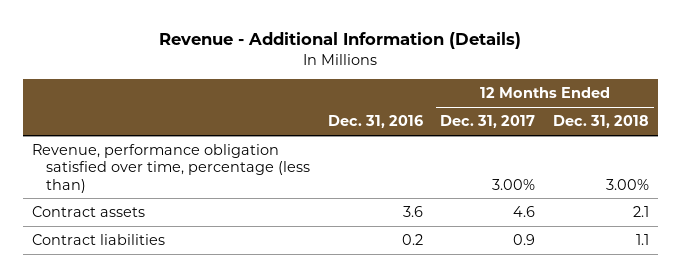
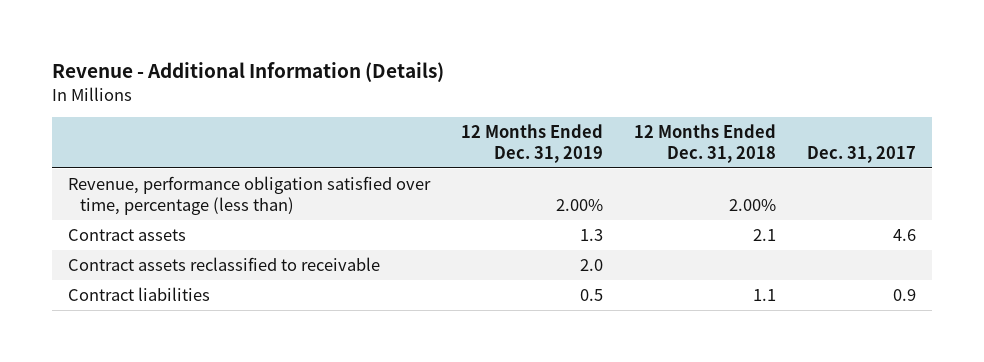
- | Dec. 31, 2016 | 12 Months Ended Dec. 31, 2017 | 12 Months Ended Dec. 31, 2018
+ | 12 Months Ended Dec. 31, 2019 | 12 Months Ended Dec. 31, 2018 | Dec. 31, 2017
- Revenue, performance obligation satisfied over time, percentage (less than) | | 3.00% | 3.00%
+ Revenue, performance obligation satisfied over time, percentage (less than) | 2.00% | 2.00% |
+ Contract assets reclassified to receivable | 2.0 | |

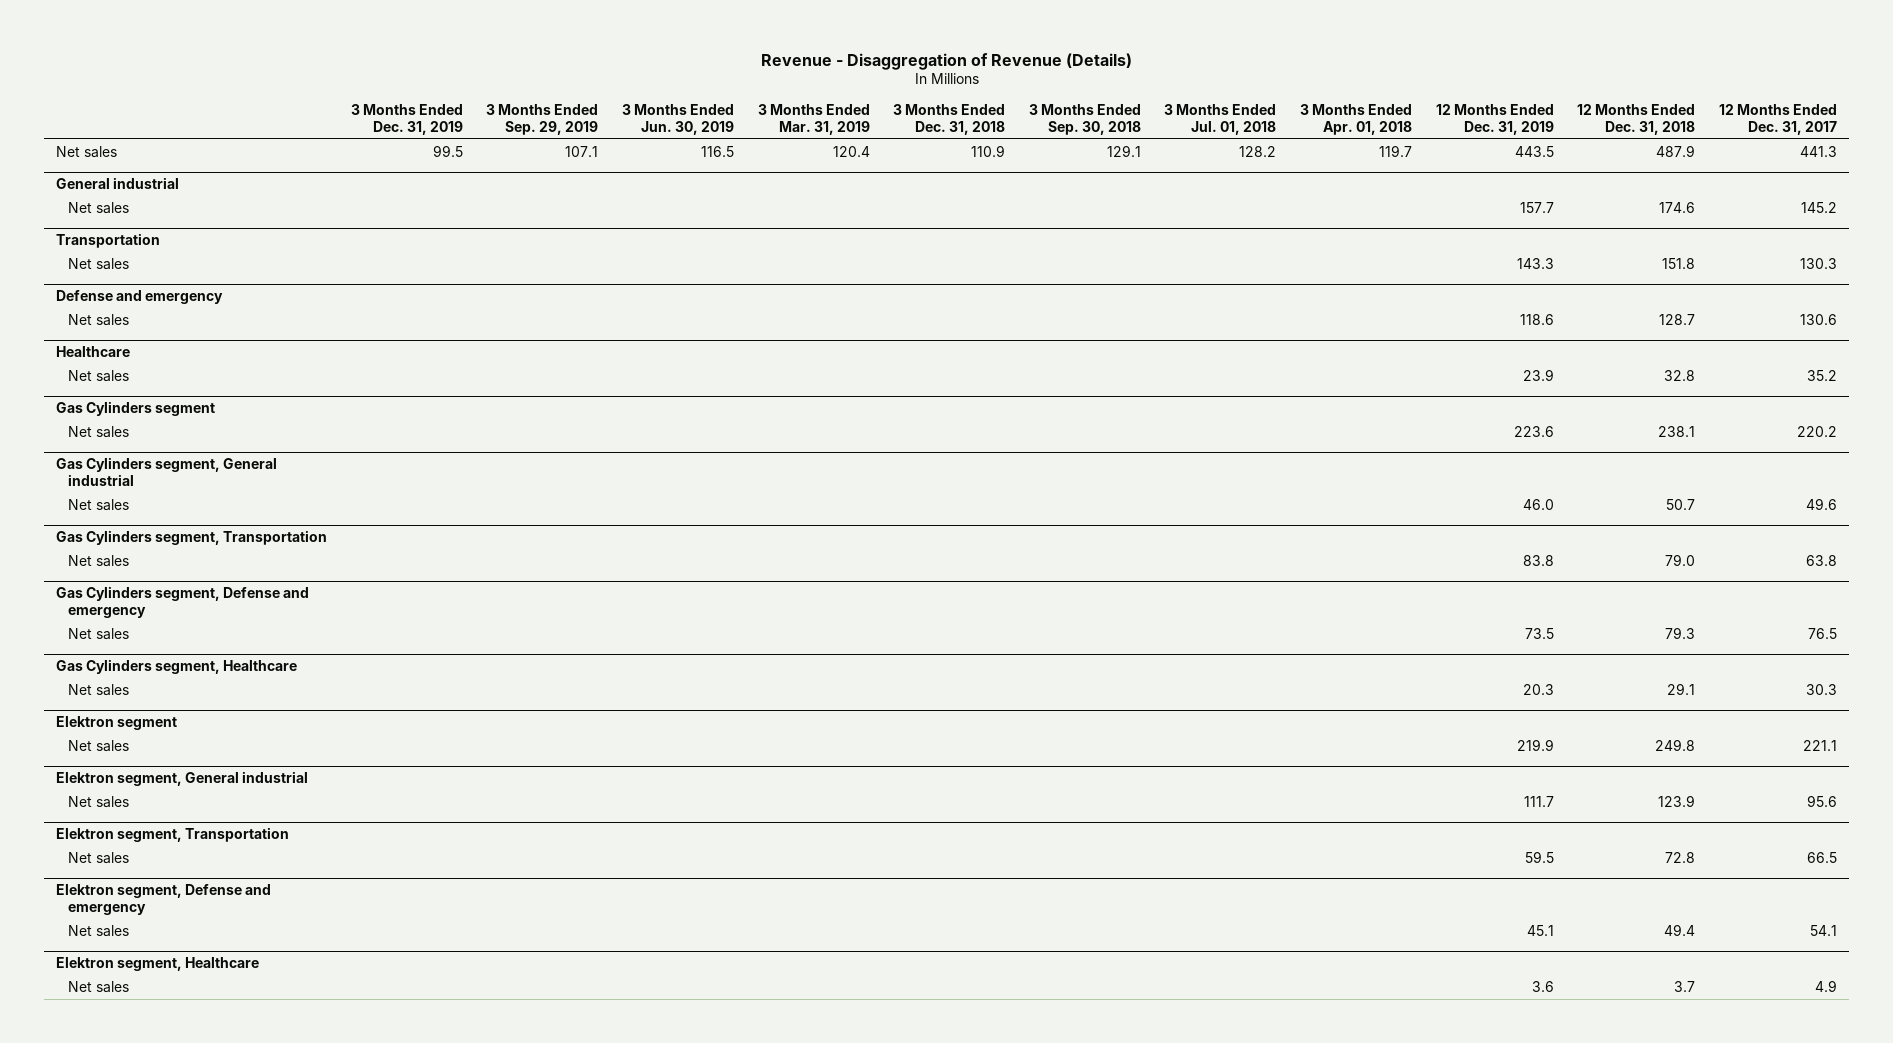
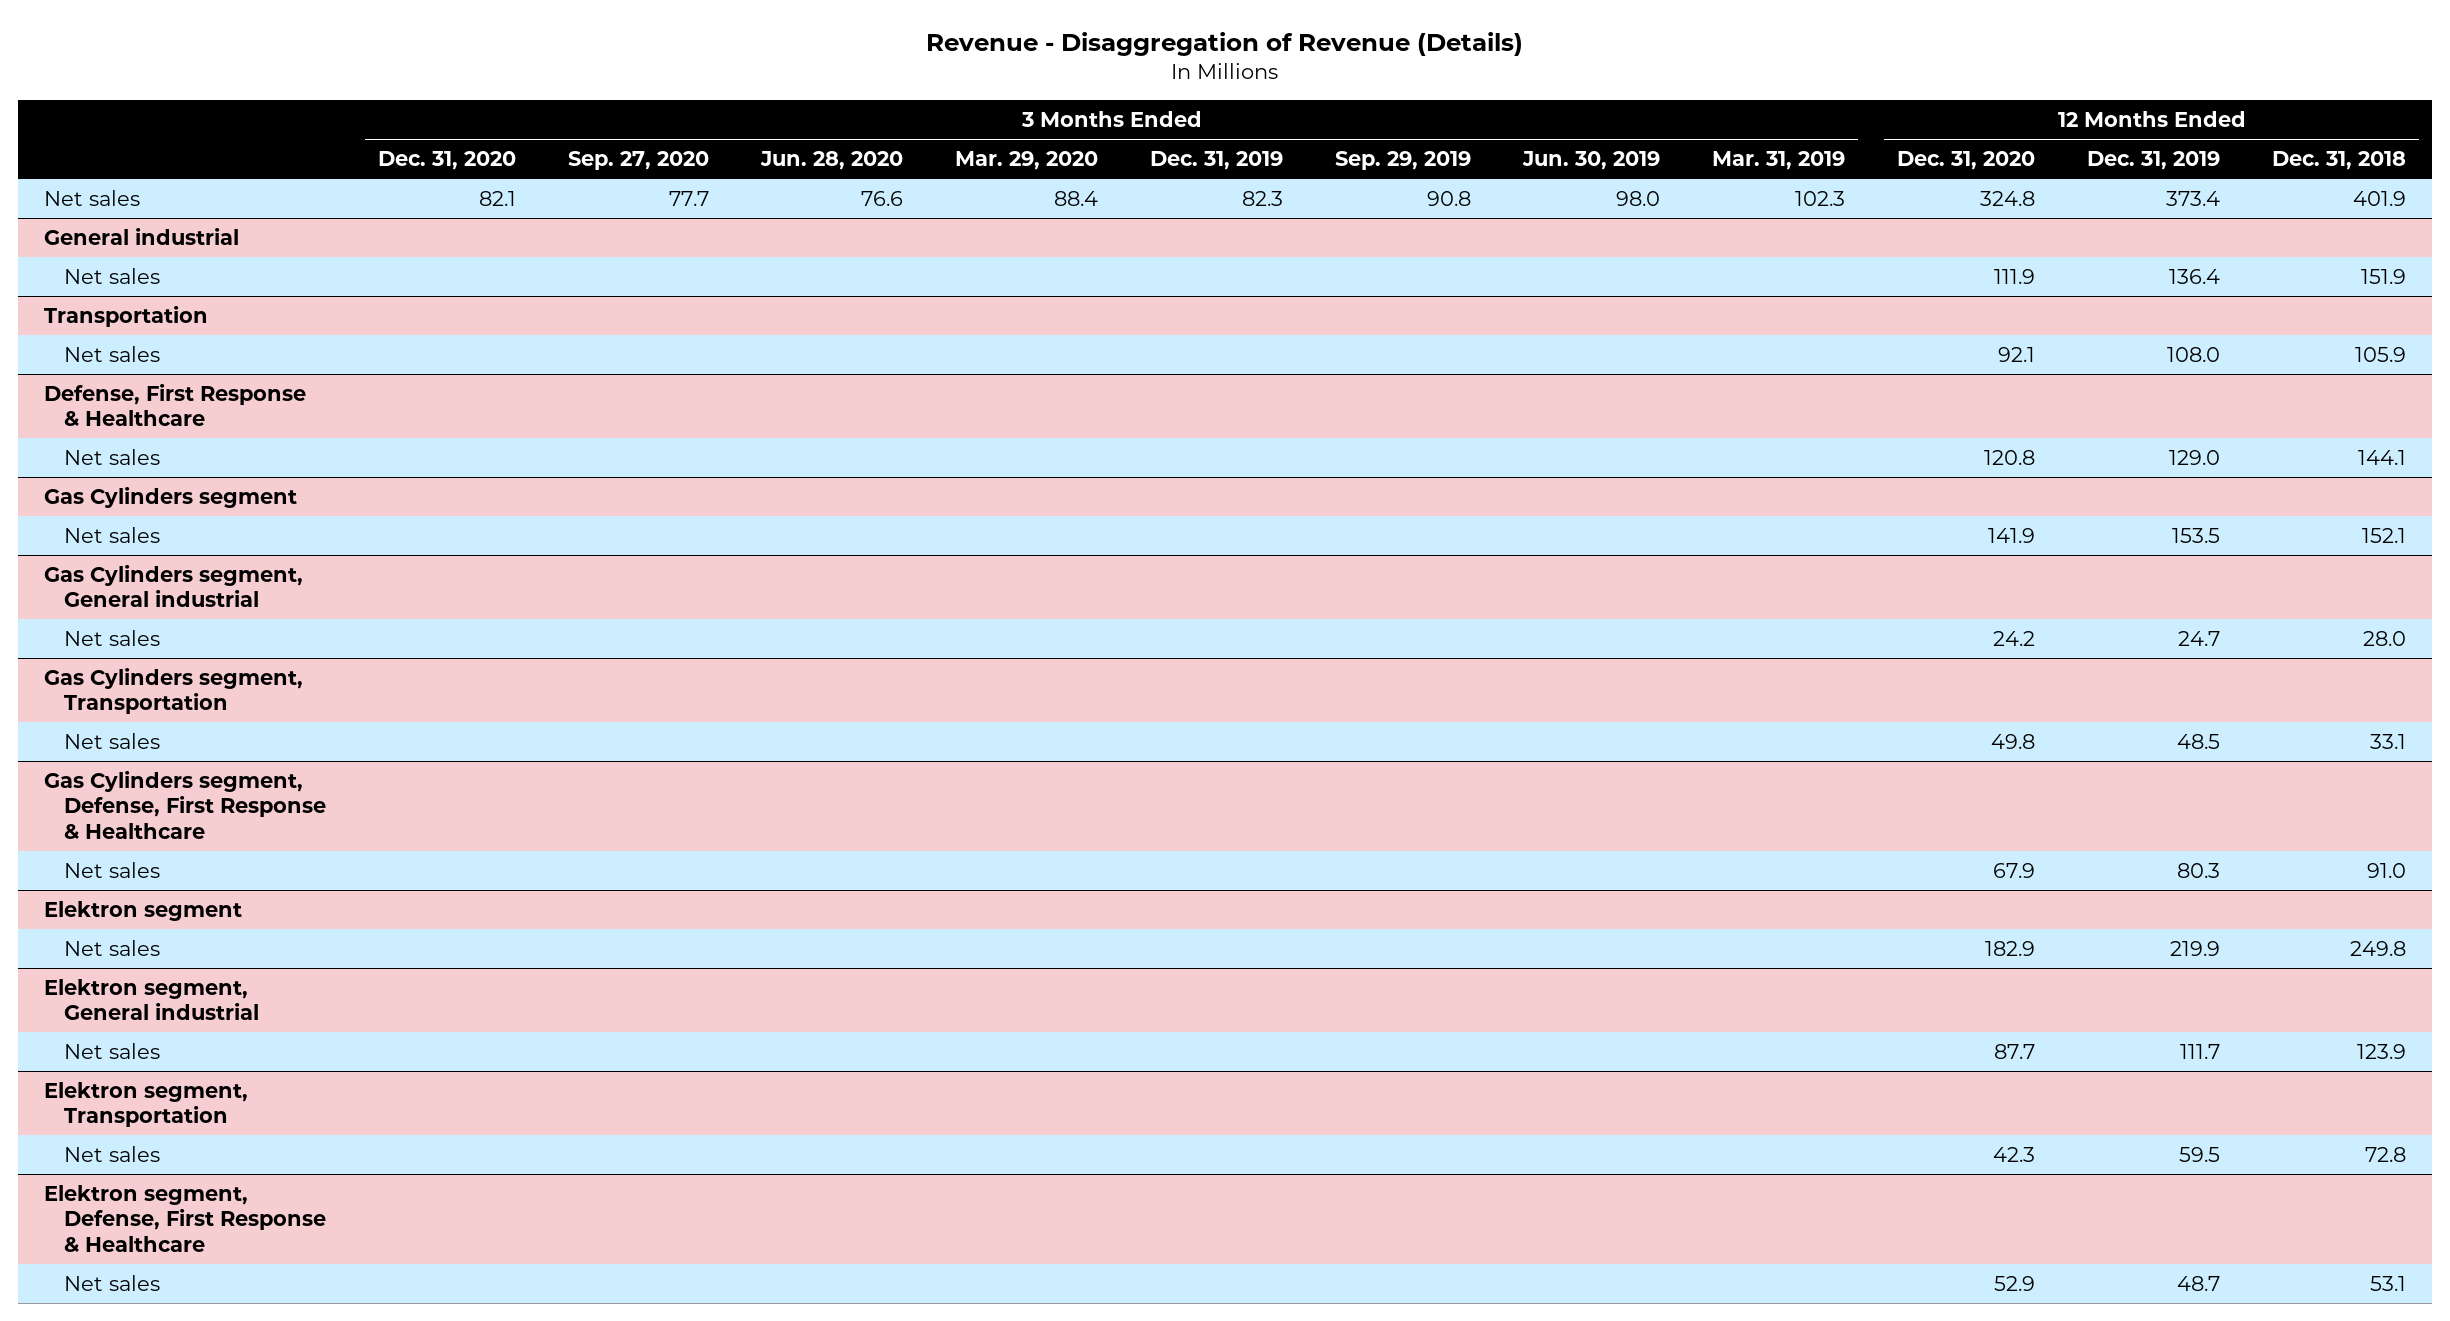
- | 3 Months Ended Dec. 31, 2019 | 3 Months Ended Sep. 29, 2019 | 3 Months Ended Jun. 30, 2019 | 3 Months Ended Mar. 31, 2019 | 3 Months Ended Dec. 31, 2018 | 3 Months Ended Sep. 30, 2018 | 3 Months Ended Jul. 01, 2018 | 3 Months Ended Apr. 01, 2018 | 12 Months Ended Dec. 31, 2019 | 12 Months Ended Dec. 31, 2018 | 12 Months Ended Dec. 31, 2017
+ | 3 Months Ended Dec. 31, 2020 | 3 Months Ended Sep. 27, 2020 | 3 Months Ended Jun. 28, 2020 | 3 Months Ended Mar. 29, 2020 | 3 Months Ended Dec. 31, 2019 | 3 Months Ended Sep. 29, 2019 | 3 Months Ended Jun. 30, 2019 | 3 Months Ended Mar. 31, 2019 | 12 Months Ended Dec. 31, 2020 | 12 Months Ended Dec. 31, 2019 | 12 Months Ended Dec. 31, 2018
- Net sales | 99.5 | 107.1 | 116.5 | 120.4 | 110.9 | 129.1 | 128.2 | 119.7 | 443.5 | 487.9 | 441.3
+ Net sales | 82.1 | 77.7 | 76.6 | 88.4 | 82.3 | 90.8 | 98.0 | 102.3 | 324.8 | 373.4 | 401.9
@ General industrial
- Net sales | | | | | | | | | 157.7 | 174.6 | 145.2
+ Net sales | | | | | | | | | 111.9 | 136.4 | 151.9
@ Transportation
- Net sales | | | | | | | | | 143.3 | 151.8 | 130.3
- Defense and emergency
- Net sales | | | | | | | | | 118.6 | 128.7 | 130.6
- Healthcare
- Net sales | | | | | | | | | 23.9 | 32.8 | 35.2
@ Transportation
+ Net sales | | | | | | | | | 92.1 | 108.0 | 105.9
+ Defense, First Response & Healthcare
+ Net sales | | | | | | | | | 120.8 | 129.0 | 144.1
@ Gas Cylinders segment
- Net sales | | | | | | | | | 223.6 | 238.1 | 220.2
+ Net sales | | | | | | | | | 141.9 | 153.5 | 152.1
@ Gas Cylinders segment, General industrial
- Net sales | | | | | | | | | 46.0 | 50.7 | 49.6
+ Net sales | | | | | | | | | 24.2 | 24.7 | 28.0
@ Gas Cylinders segment, Transportation
- Net sales | | | | | | | | | 83.8 | 79.0 | 63.8
- Gas Cylinders segment, Defense and emergency
- Net sales | | | | | | | | | 73.5 | 79.3 | 76.5
- Gas Cylinders segment, Healthcare
- Net sales | | | | | | | | | 20.3 | 29.1 | 30.3
@ Gas Cylinders segment, Transportation
+ Net sales | | | | | | | | | 49.8 | 48.5 | 33.1
+ Gas Cylinders segment, Defense, First Response & Healthcare
+ Net sales | | | | | | | | | 67.9 | 80.3 | 91.0
- Elektron segment, Defense and emergency
- Net sales | | | | | | | | | 45.1 | 49.4 | 54.1
- Elektron segment, Healthcare
- Net sales | | | | | | | | | 3.6 | 3.7 | 4.9
+ Elektron segment, Defense, First Response & Healthcare
+ Net sales | | | | | | | | | 52.9 | 48.7 | 53.1

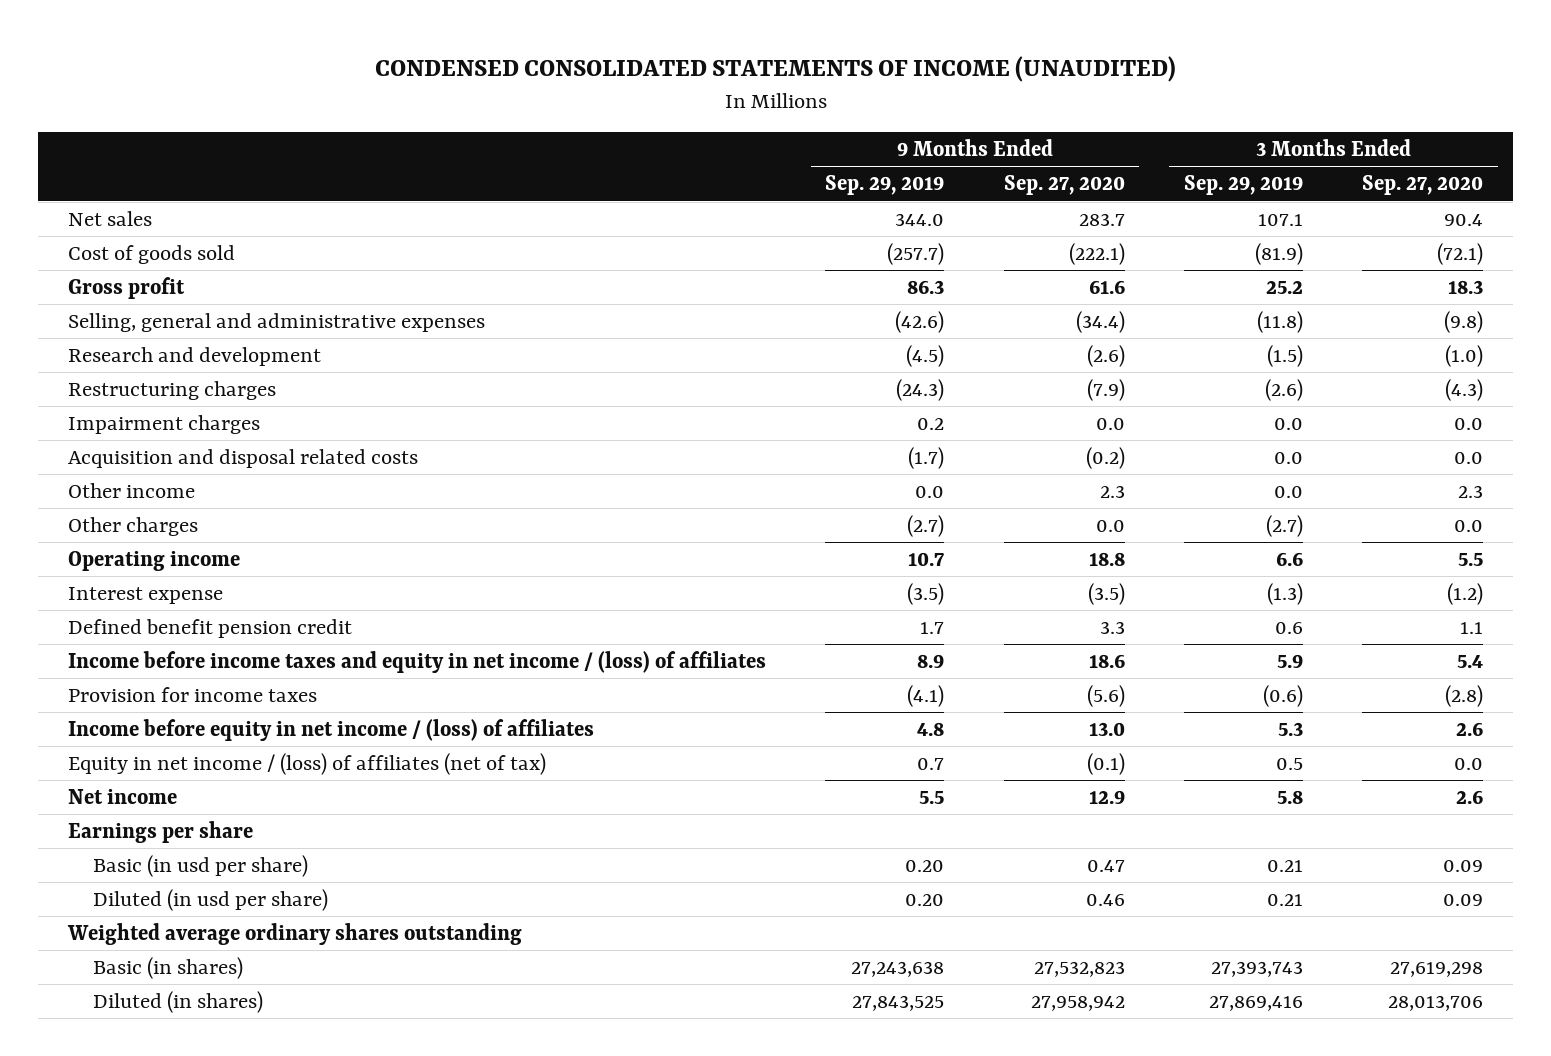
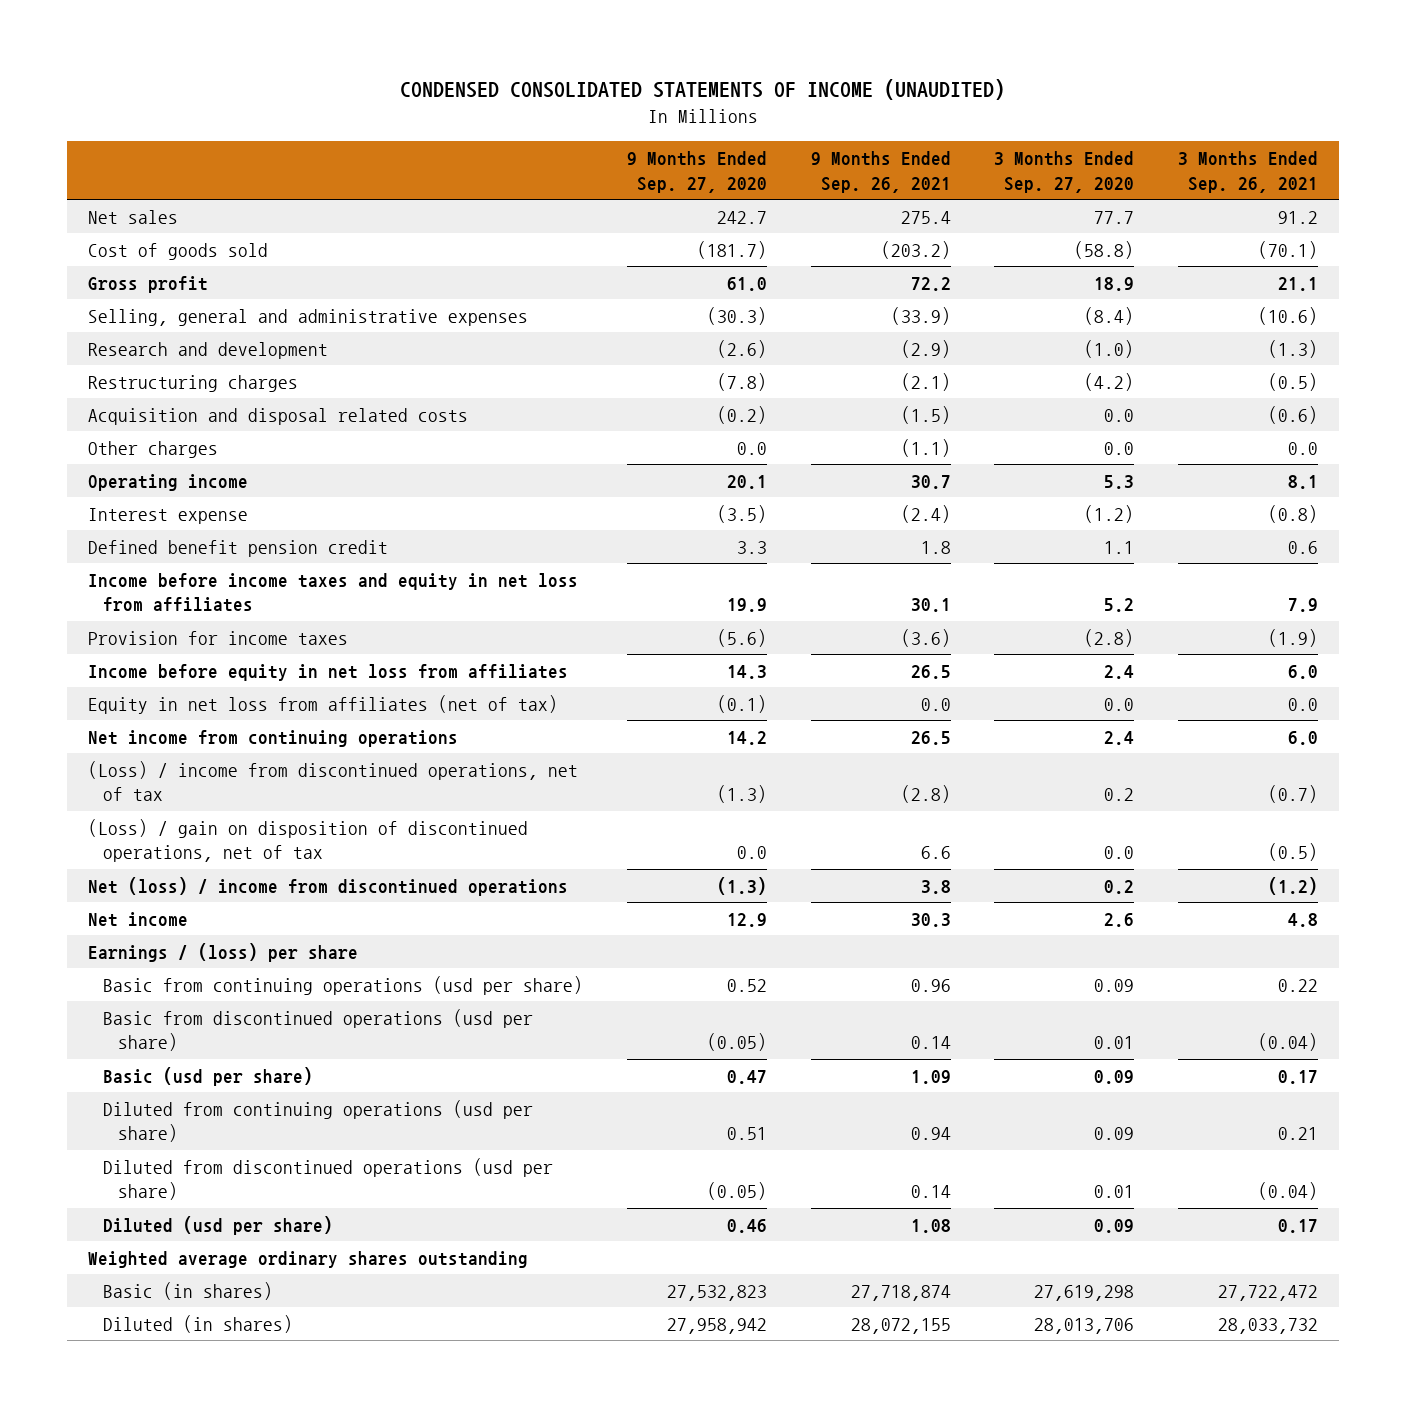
- | 9 Months Ended Sep. 29, 2019 | 9 Months Ended Sep. 27, 2020 | 3 Months Ended Sep. 29, 2019 | 3 Months Ended Sep. 27, 2020
+ | 9 Months Ended Sep. 27, 2020 | 9 Months Ended Sep. 26, 2021 | 3 Months Ended Sep. 27, 2020 | 3 Months Ended Sep. 26, 2021
- Net sales | 344.0 | 283.7 | 107.1 | 90.4
- Cost of goods sold | (257.7) | (222.1) | (81.9) | (72.1)
- Gross profit | 86.3 | 61.6 | 25.2 | 18.3
- Selling, general and administrative expenses | (42.6) | (34.4) | (11.8) | (9.8)
+ Net sales | 242.7 | 275.4 | 77.7 | 91.2
+ Cost of goods sold | (181.7) | (203.2) | (58.8) | (70.1)
+ Gross profit | 61.0 | 72.2 | 18.9 | 21.1
+ Selling, general and administrative expenses | (30.3) | (33.9) | (8.4) | (10.6)
- Restructuring charges | (24.3) | (7.9) | (2.6) | (4.3)
- Impairment charges | 0.2 | 0.0 | 0.0 | 0.0
+ Restructuring charges | (7.8) | (2.1) | (4.2) | (0.5)
- Other income | 0.0 | 2.3 | 0.0 | 2.3
- Operating income | 10.7 | 18.8 | 6.6 | 5.5
+ Operating income | 20.1 | 30.7 | 5.3 | 8.1
- Income before income taxes and equity in net income / (loss) of affiliates | 8.9 | 18.6 | 5.9 | 5.4
+ Income before income taxes and equity in net loss from affiliates | 19.9 | 30.1 | 5.2 | 7.9
- Income before equity in net income / (loss) of affiliates | 4.8 | 13.0 | 5.3 | 2.6
- Equity in net income / (loss) of affiliates (net of tax) | 0.7 | (0.1) | 0.5 | 0.0
+ Income before equity in net loss from affiliates | 14.3 | 26.5 | 2.4 | 6.0
+ Equity in net loss from affiliates (net of tax) | (0.1) | 0.0 | 0.0 | 0.0
+ Net income from continuing operations | 14.2 | 26.5 | 2.4 | 6.0
+ (Loss) / income from discontinued operations, net of tax | (1.3) | (2.8) | 0.2 | (0.7)
+ (Loss) / gain on disposition of discontinued operations, net of tax | 0.0 | 6.6 | 0.0 | (0.5)
+ Net (loss) / income from discontinued operations | (1.3) | 3.8 | 0.2 | (1.2)
- Earnings per share
- Basic (in usd per share) | 0.20 | 0.47 | 0.21 | 0.09
- Diluted (in usd per share) | 0.20 | 0.46 | 0.21 | 0.09
+ Earnings / (loss) per share
+ Basic from continuing operations (usd per share) | 0.52 | 0.96 | 0.09 | 0.22
+ Basic from discontinued operations (usd per share) | (0.05) | 0.14 | 0.01 | (0.04)
+ Basic (usd per share) | 0.47 | 1.09 | 0.09 | 0.17
+ Diluted from continuing operations (usd per share) | 0.51 | 0.94 | 0.09 | 0.21
+ Diluted from discontinued operations (usd per share) | (0.05) | 0.14 | 0.01 | (0.04)
+ Diluted (usd per share) | 0.46 | 1.08 | 0.09 | 0.17

